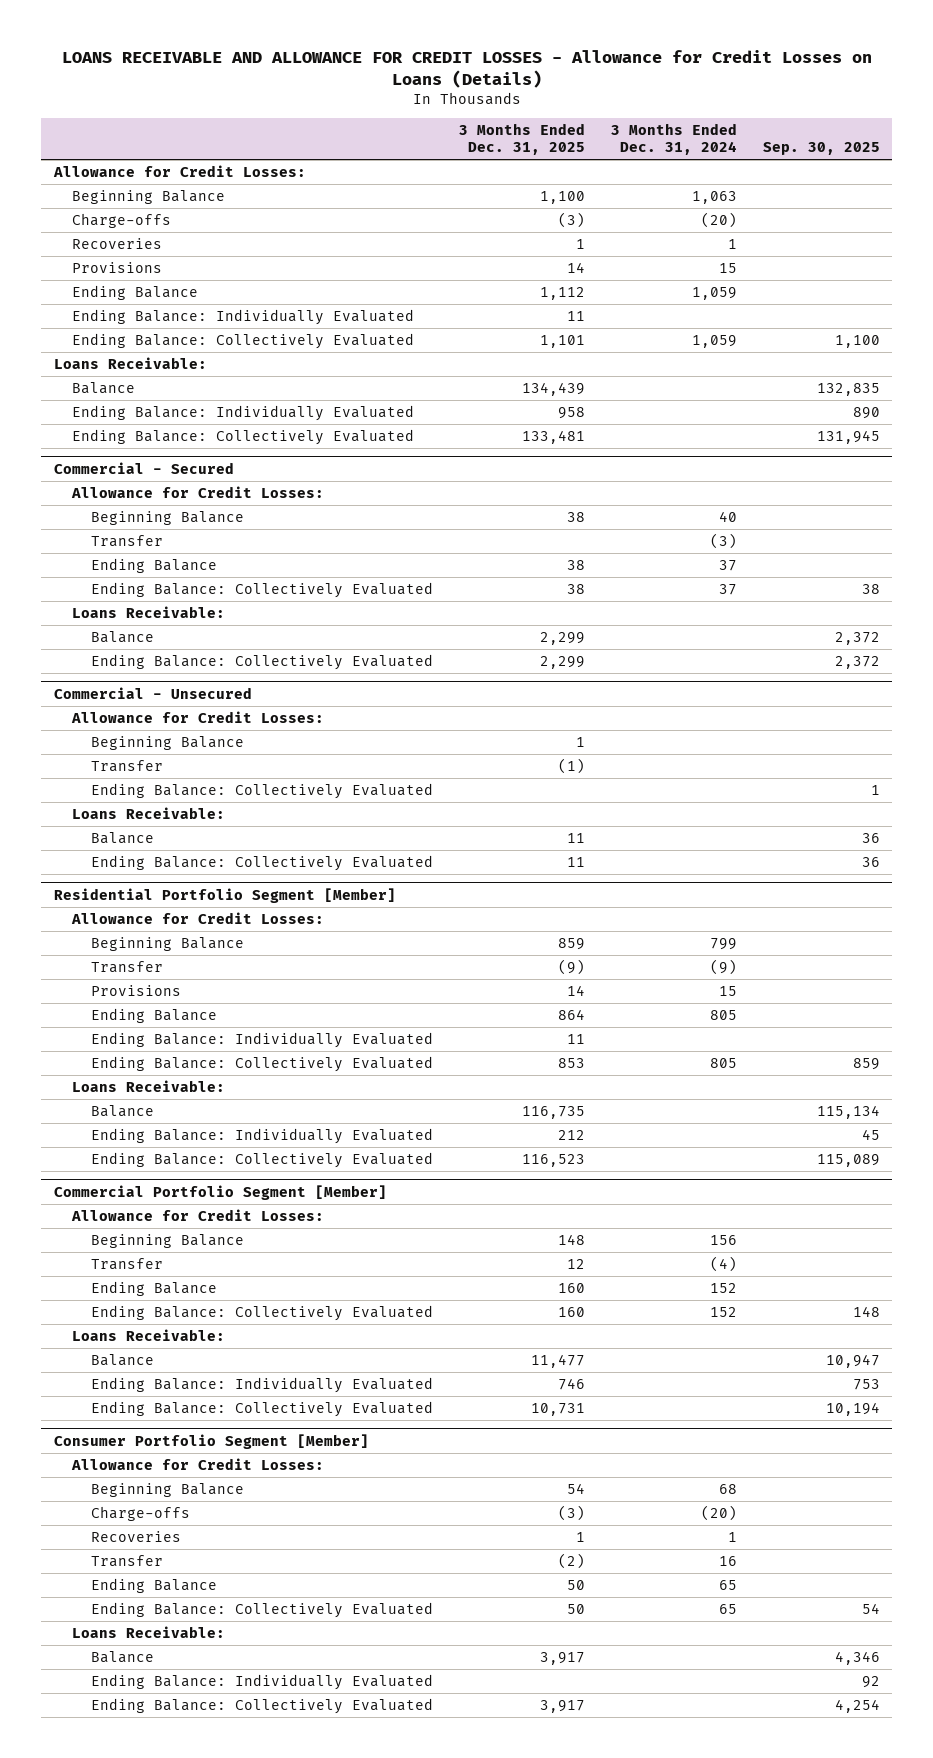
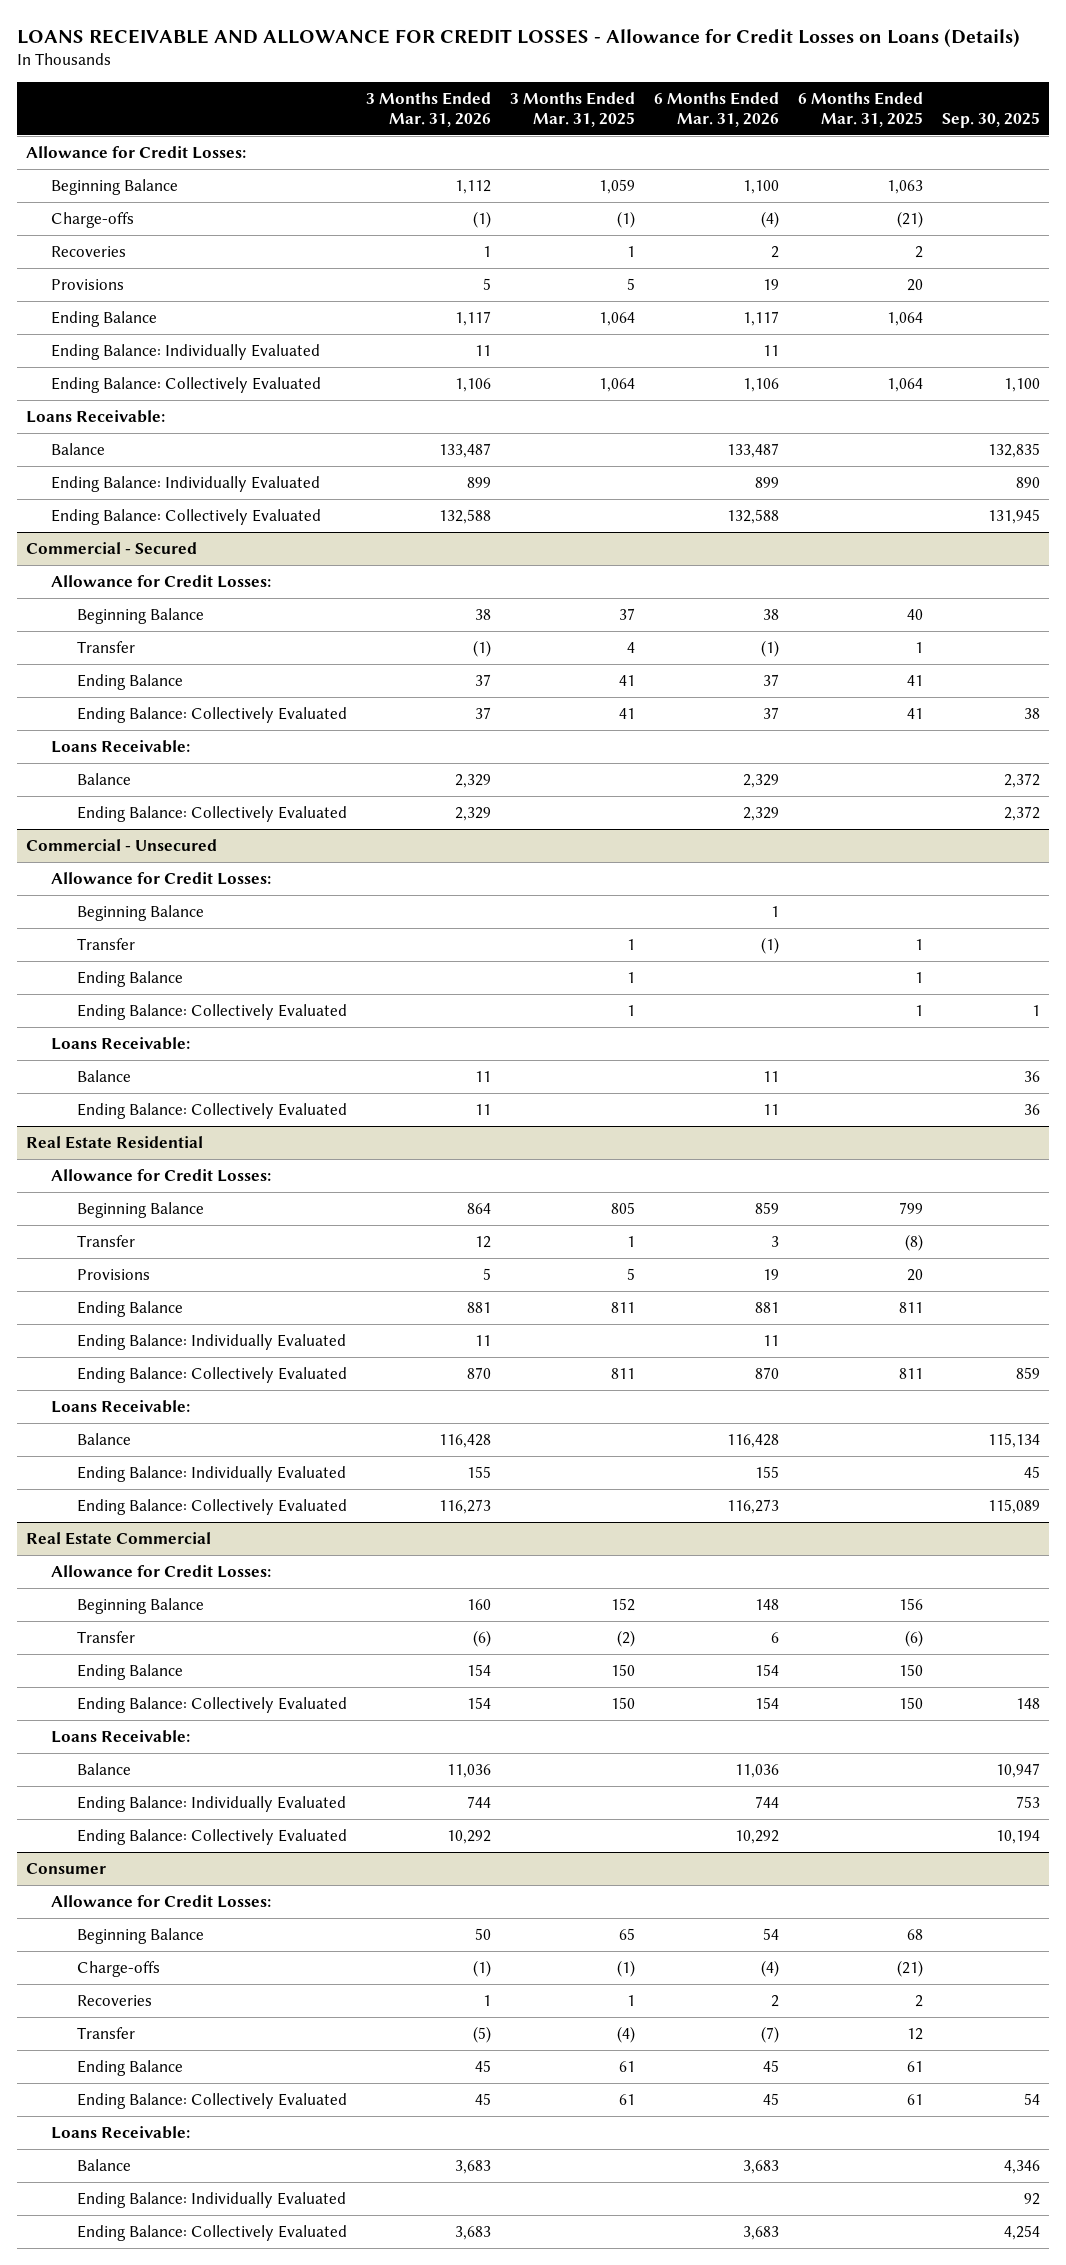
- | 3 Months Ended Dec. 31, 2025 | 3 Months Ended Dec. 31, 2024 | Sep. 30, 2025
+ | 3 Months Ended Mar. 31, 2026 | 3 Months Ended Mar. 31, 2025 | 6 Months Ended Mar. 31, 2026 | 6 Months Ended Mar. 31, 2025 | Sep. 30, 2025
@ Commercial - Unsecured
+ Ending Balance | | 1 | | 1 |
- Residential Portfolio Segment [Member]
+ Real Estate Residential
- Commercial Portfolio Segment [Member]
+ Real Estate Commercial
- Consumer Portfolio Segment [Member]
+ Consumer

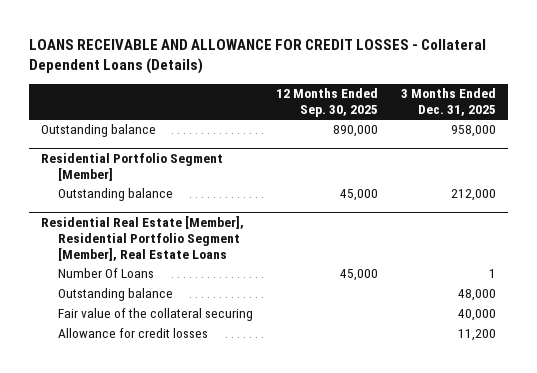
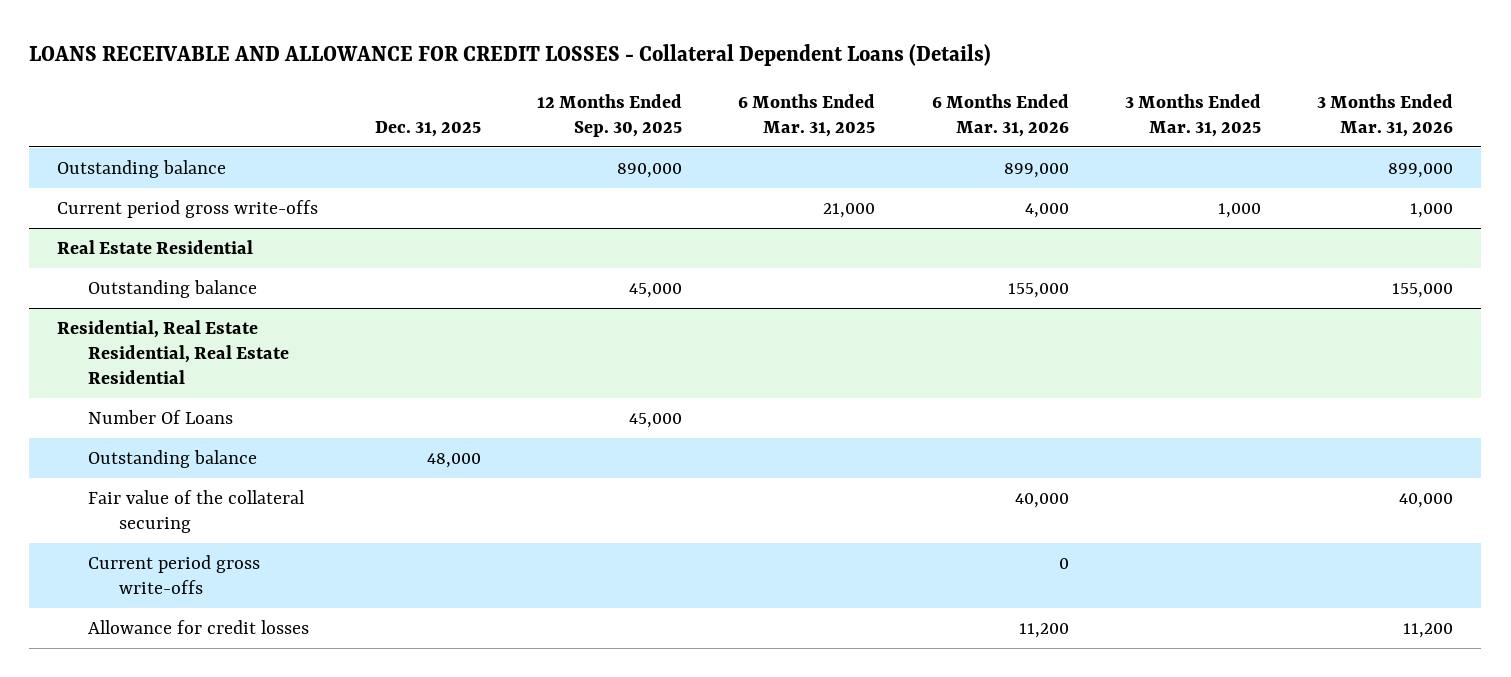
- | 12 Months Ended Sep. 30, 2025 | 3 Months Ended Dec. 31, 2025
+ | Dec. 31, 2025 | 12 Months Ended Sep. 30, 2025 | 6 Months Ended Mar. 31, 2025 | 6 Months Ended Mar. 31, 2026 | 3 Months Ended Mar. 31, 2025 | 3 Months Ended Mar. 31, 2026
- Residential Portfolio Segment [Member]
+ Current period gross write-offs | | | 21,000 | 4,000 | 1,000 | 1,000
+ Real Estate Residential
- Residential Real Estate [Member], Residential Portfolio Segment [Member], Real Estate Loans
+ Residential, Real Estate Residential, Real Estate Residential
+ Current period gross write-offs | | | | 0 | |

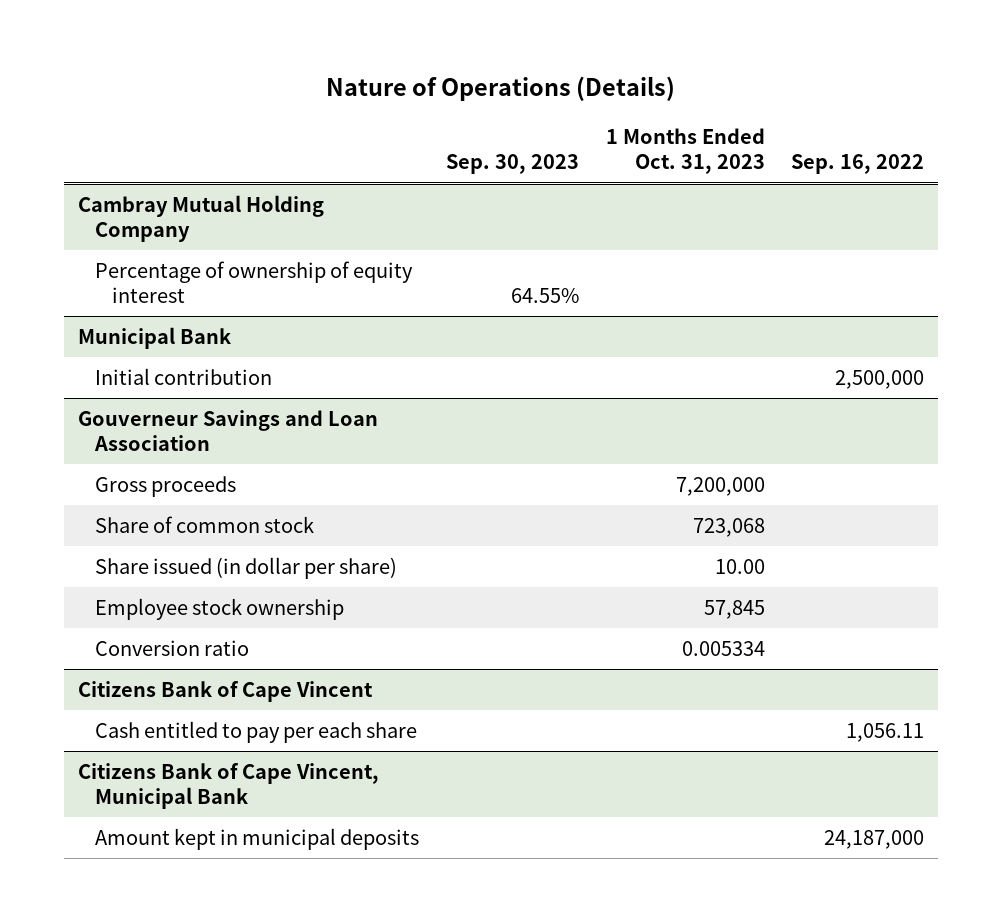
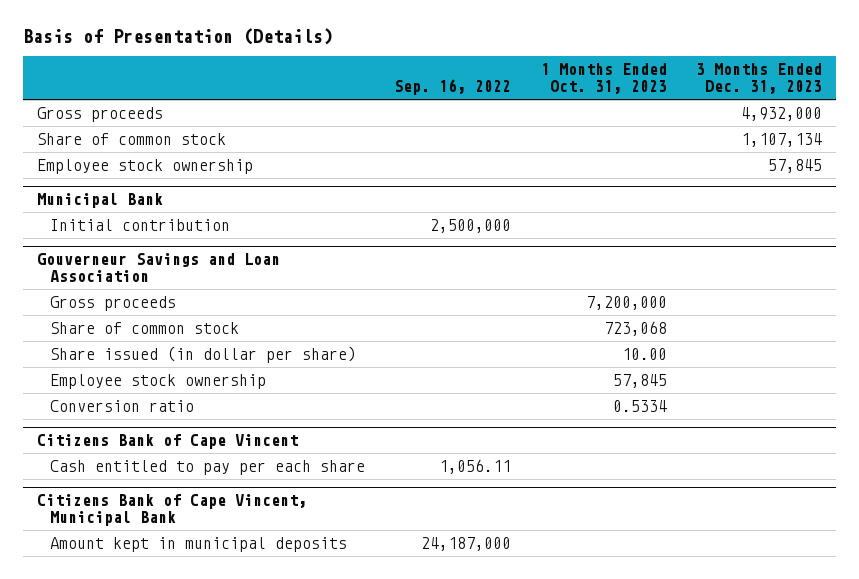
- Nature of Operations (Details)
+ Basis of Presentation (Details)
- | Sep. 30, 2023 | 1 Months Ended Oct. 31, 2023 | Sep. 16, 2022
+ | Sep. 16, 2022 | 1 Months Ended Oct. 31, 2023 | 3 Months Ended Dec. 31, 2023
- Cambray Mutual Holding Company
- Percentage of ownership of equity interest | 64.55% | |
+ Gross proceeds | | | 4,932,000
+ Share of common stock | | | 1,107,134
+ Employee stock ownership | | | 57,845
@ Gouverneur Savings and Loan Association
- Conversion ratio | | 0.005334 |
+ Conversion ratio | | 0.5334 |

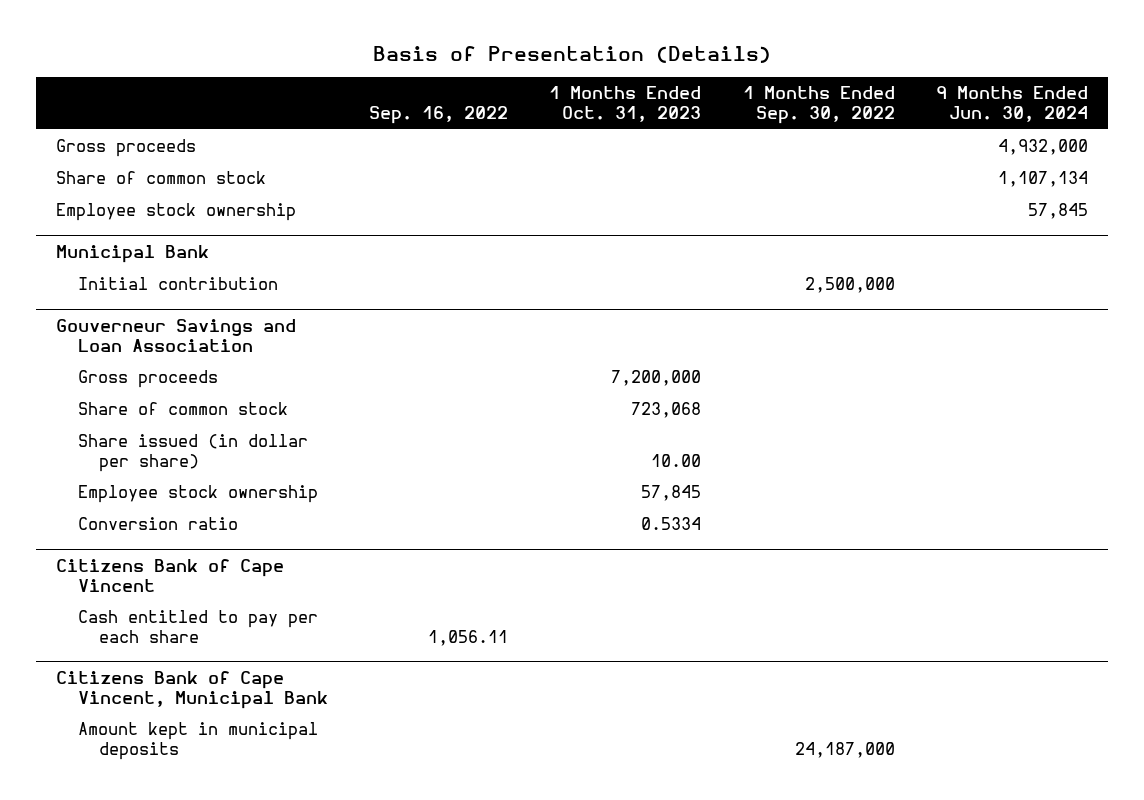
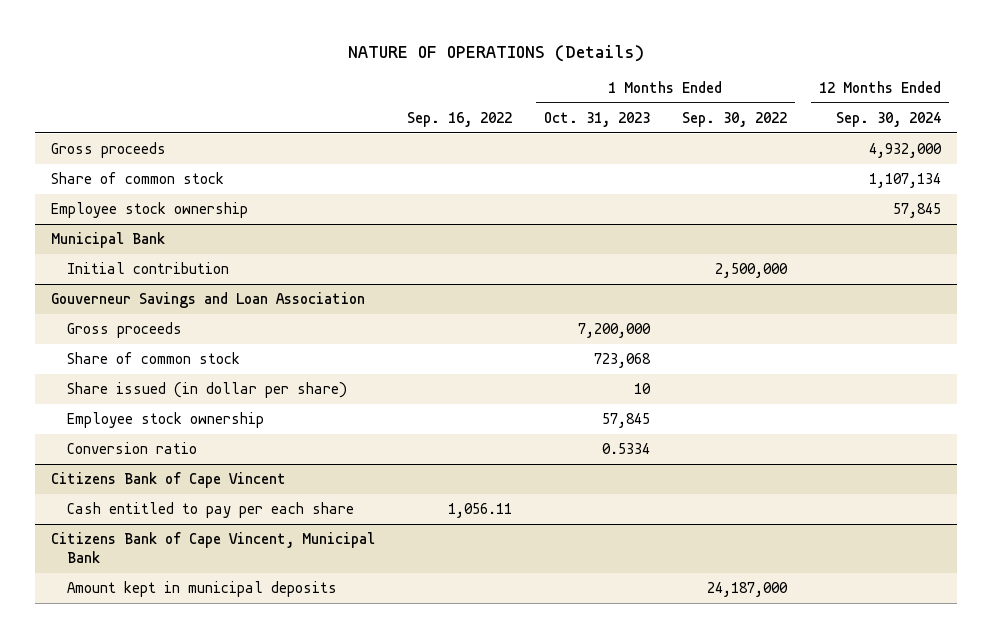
- Basis of Presentation (Details)
+ NATURE OF OPERATIONS (Details)
- | Sep. 16, 2022 | 1 Months Ended Oct. 31, 2023 | 1 Months Ended Sep. 30, 2022 | 9 Months Ended Jun. 30, 2024
+ | Sep. 16, 2022 | 1 Months Ended Oct. 31, 2023 | 1 Months Ended Sep. 30, 2022 | 12 Months Ended Sep. 30, 2024
@ Gouverneur Savings and Loan Association
- Share issued (in dollar per share) | | 10.00 | |
+ Share issued (in dollar per share) | | 10 | |

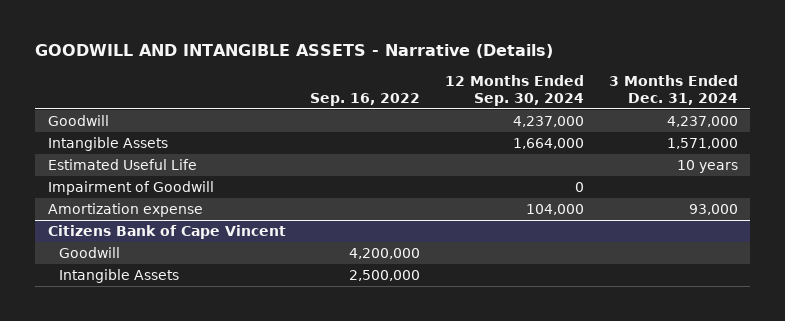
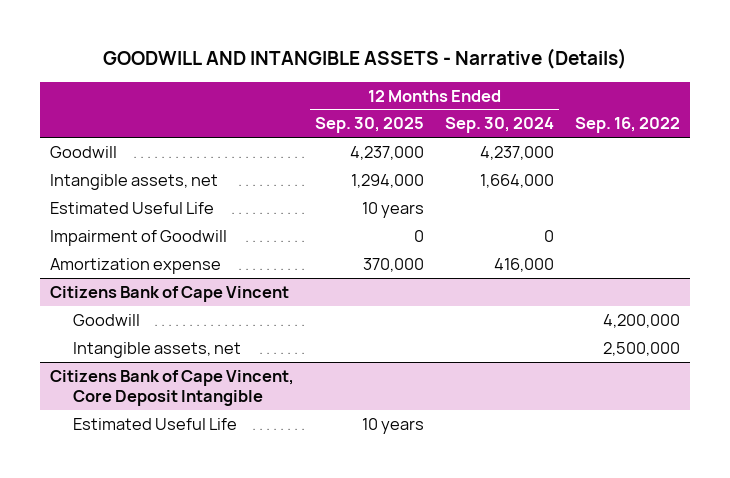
- | Sep. 16, 2022 | 12 Months Ended Sep. 30, 2024 | 3 Months Ended Dec. 31, 2024
+ | 12 Months Ended Sep. 30, 2025 | 12 Months Ended Sep. 30, 2024 | Sep. 16, 2022
- Intangible Assets | | 1,664,000 | 1,571,000
+ Intangible assets, net | 1,294,000 | 1,664,000 |
- Amortization expense | | 104,000 | 93,000
+ Amortization expense | 370,000 | 416,000 |
@ Citizens Bank of Cape Vincent
- Intangible Assets | 2,500,000 | |
+ Intangible assets, net | | | 2,500,000
+ Citizens Bank of Cape Vincent, Core Deposit Intangible
+ Estimated Useful Life | 10 years | |

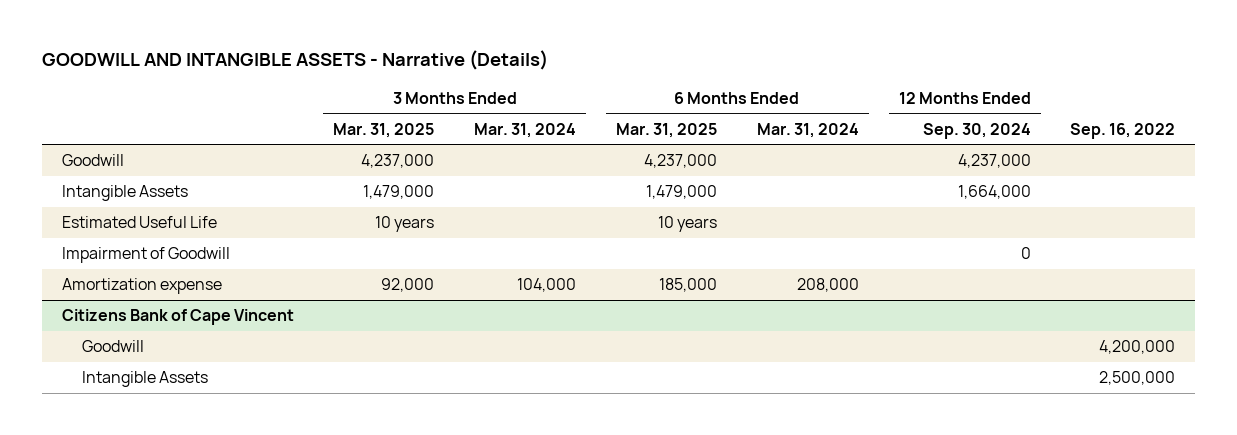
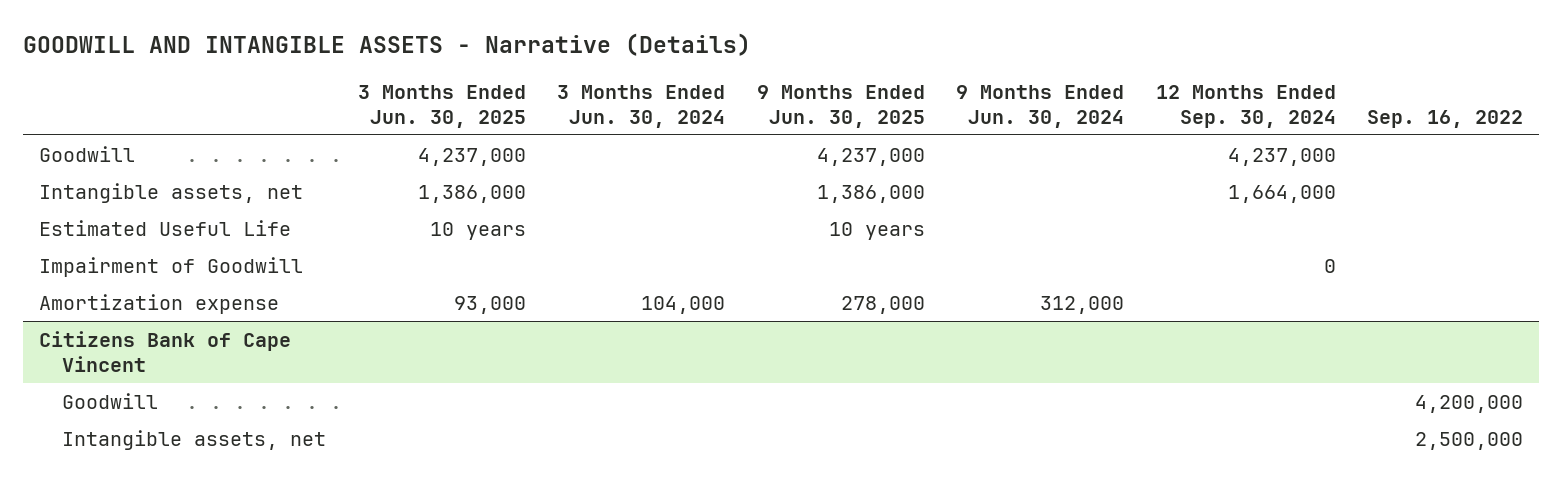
- | 3 Months Ended Mar. 31, 2025 | 3 Months Ended Mar. 31, 2024 | 6 Months Ended Mar. 31, 2025 | 6 Months Ended Mar. 31, 2024 | 12 Months Ended Sep. 30, 2024 | Sep. 16, 2022
+ | 3 Months Ended Jun. 30, 2025 | 3 Months Ended Jun. 30, 2024 | 9 Months Ended Jun. 30, 2025 | 9 Months Ended Jun. 30, 2024 | 12 Months Ended Sep. 30, 2024 | Sep. 16, 2022
- Intangible Assets | 1,479,000 | | 1,479,000 | | 1,664,000 |
+ Intangible assets, net | 1,386,000 | | 1,386,000 | | 1,664,000 |
@ Citizens Bank of Cape Vincent
- Intangible Assets | | | | | | 2,500,000
+ Intangible assets, net | | | | | | 2,500,000

